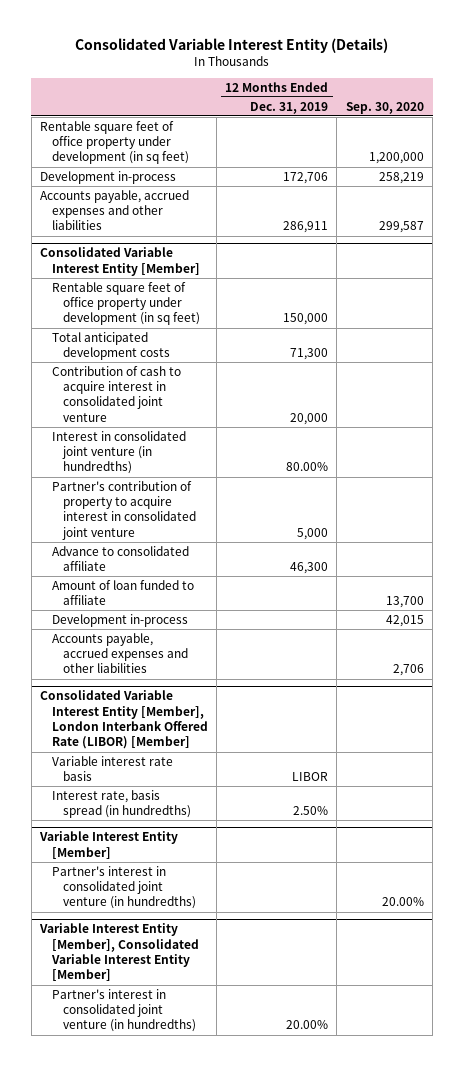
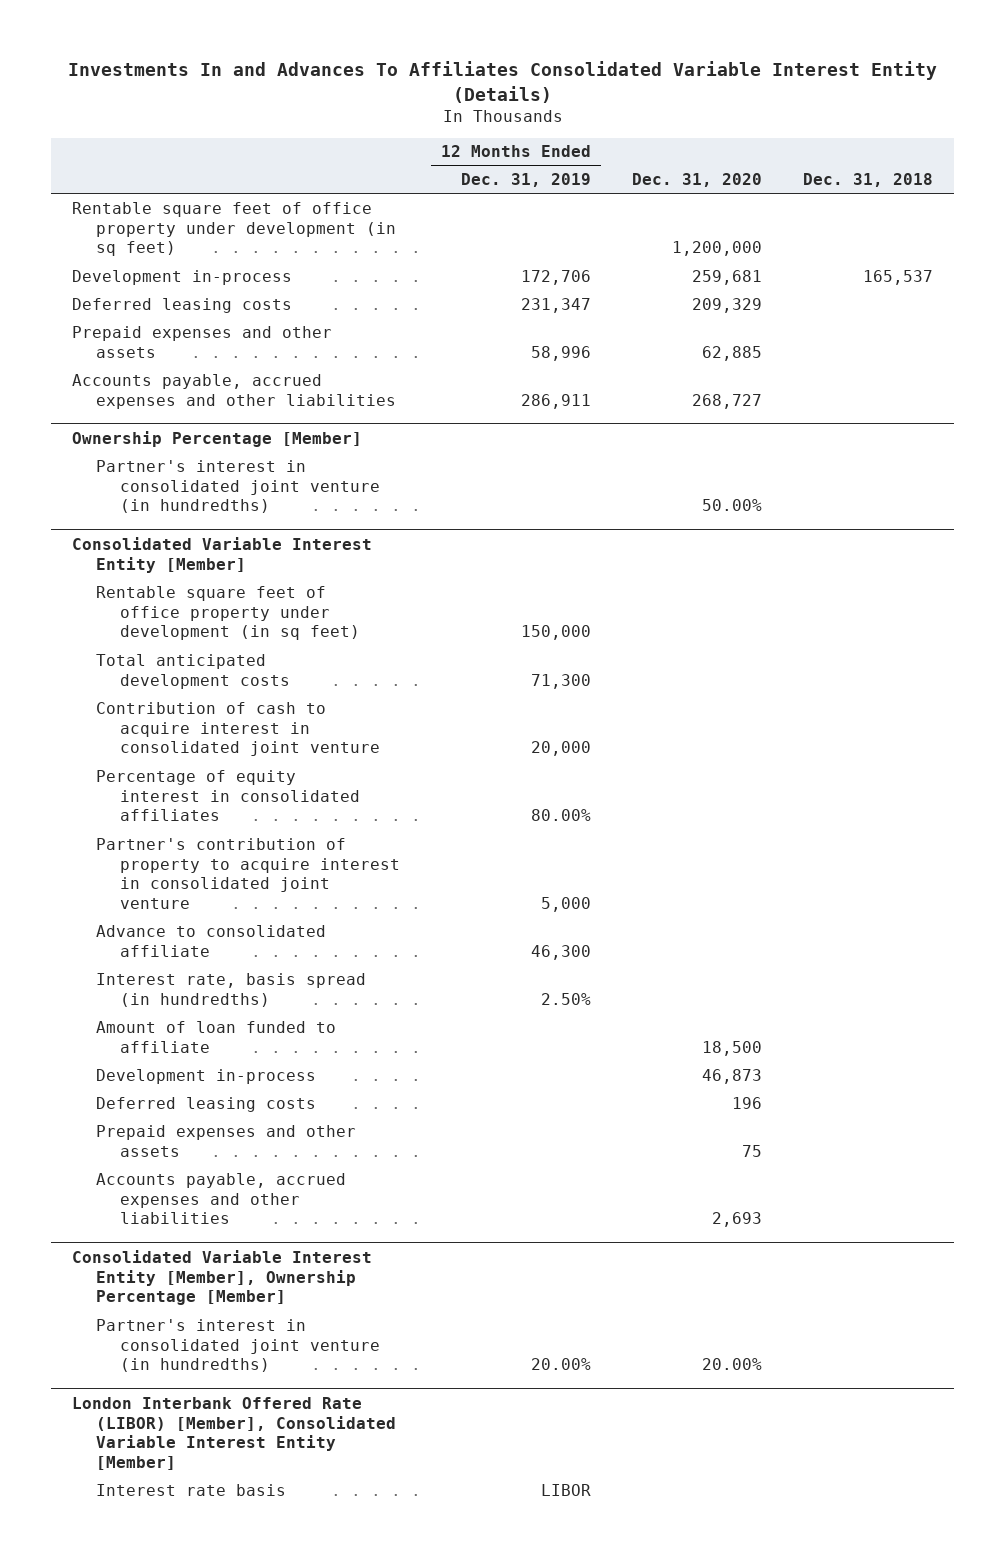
- Consolidated Variable Interest Entity (Details)
+ Investments In and Advances To Affiliates Consolidated Variable Interest Entity (Details)
- | 12 Months Ended Dec. 31, 2019 | Sep. 30, 2020
+ | 12 Months Ended Dec. 31, 2019 | Dec. 31, 2020 | Dec. 31, 2018
+ Deferred leasing costs | 231,347 | 209,329 |
+ Prepaid expenses and other assets | 58,996 | 62,885 |
+ Ownership Percentage [Member]
+ Partner's interest in consolidated joint venture (in hundredths) | | 50.00% |
@ Consolidated Variable Interest Entity [Member]
- Interest in consolidated joint venture (in hundredths) | 80.00% |
+ Percentage of equity interest in consolidated affiliates | 80.00% | |
+ Interest rate, basis spread (in hundredths) | 2.50% | |
+ Deferred leasing costs | | 196 |
+ Prepaid expenses and other assets | | 75 |
- Consolidated Variable Interest Entity [Member], London Interbank Offered Rate (LIBOR) [Member]
- Variable interest rate basis | LIBOR |
- Interest rate, basis spread (in hundredths) | 2.50% |
- Variable Interest Entity [Member]
- Partner's interest in consolidated joint venture (in hundredths) | | 20.00%
- Variable Interest Entity [Member], Consolidated Variable Interest Entity [Member]
+ Consolidated Variable Interest Entity [Member], Ownership Percentage [Member]
+ London Interbank Offered Rate (LIBOR) [Member], Consolidated Variable Interest Entity [Member]
+ Interest rate basis | LIBOR | |

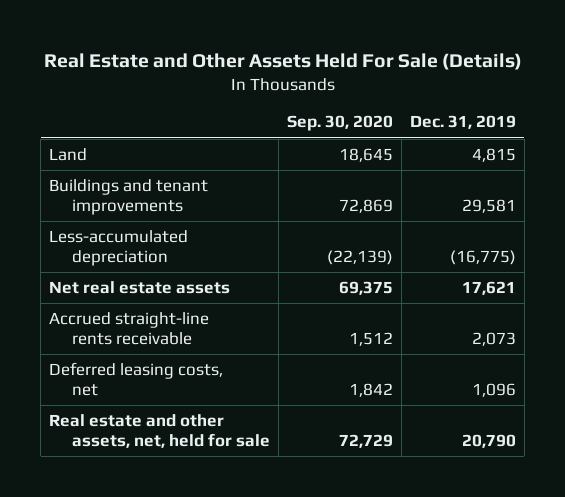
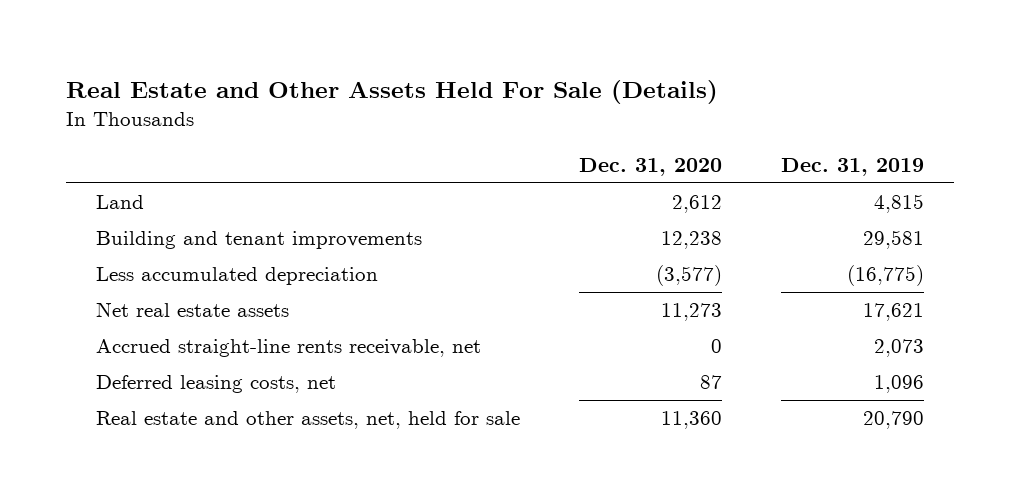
- | Sep. 30, 2020 | Dec. 31, 2019
+ | Dec. 31, 2020 | Dec. 31, 2019
- Buildings and tenant improvements | 72,869 | 29,581
- Less-accumulated depreciation | (22,139) | (16,775)
+ Building and tenant improvements | 12,238 | 29,581
+ Less accumulated depreciation | (3,577) | (16,775)
- Accrued straight-line rents receivable | 1,512 | 2,073
+ Accrued straight-line rents receivable, net | 0 | 2,073

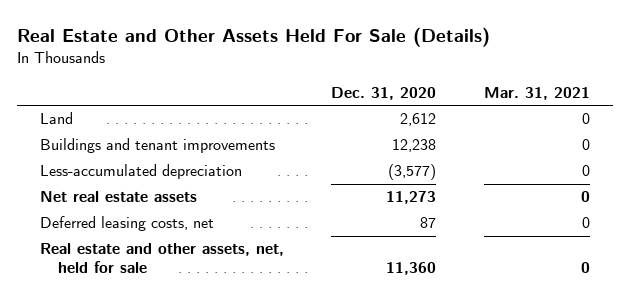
- | Dec. 31, 2020 | Dec. 31, 2019
+ | Dec. 31, 2020 | Mar. 31, 2021
- Building and tenant improvements | 12,238 | 29,581
- Less accumulated depreciation | (3,577) | (16,775)
+ Buildings and tenant improvements | 12,238 | 0
+ Less-accumulated depreciation | (3,577) | 0
- Accrued straight-line rents receivable, net | 0 | 2,073

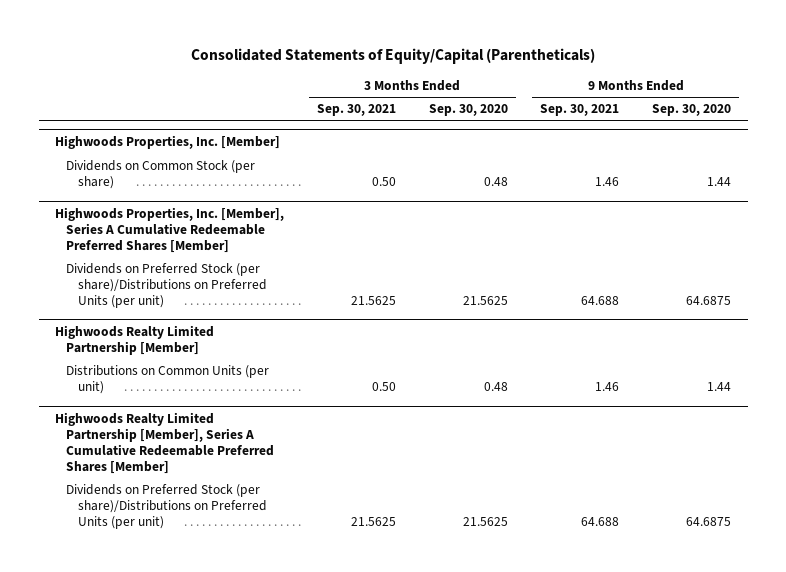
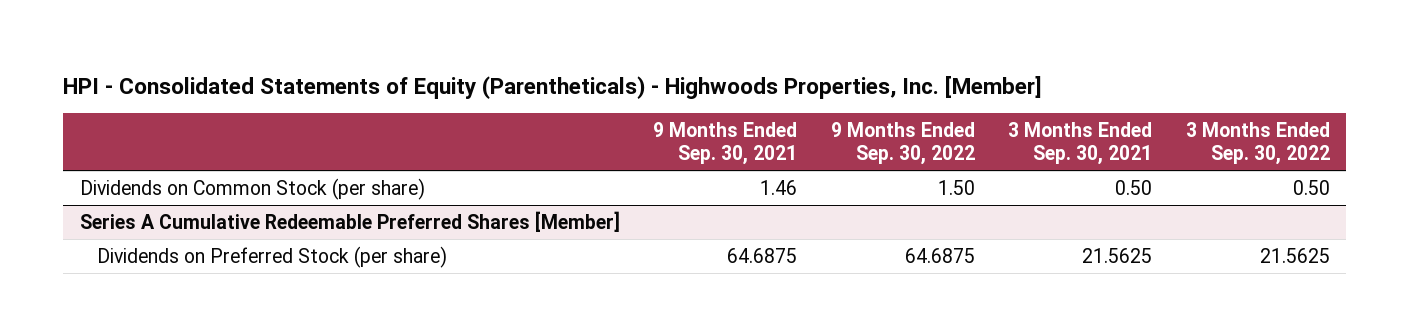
- Consolidated Statements of Equity/Capital (Parentheticals)
+ HPI - Consolidated Statements of Equity (Parentheticals) - Highwoods Properties, Inc. [Member]
- | 3 Months Ended Sep. 30, 2021 | 3 Months Ended Sep. 30, 2020 | 9 Months Ended Sep. 30, 2021 | 9 Months Ended Sep. 30, 2020
+ | 9 Months Ended Sep. 30, 2021 | 9 Months Ended Sep. 30, 2022 | 3 Months Ended Sep. 30, 2021 | 3 Months Ended Sep. 30, 2022
- Highwoods Properties, Inc. [Member]
- Highwoods Properties, Inc. [Member], Series A Cumulative Redeemable Preferred Shares [Member]
- Dividends on Preferred Stock (per share)/Distributions on Preferred Units (per unit) | 21.5625 | 21.5625 | 64.688 | 64.6875
- Highwoods Realty Limited Partnership [Member]
- Distributions on Common Units (per unit) | 0.50 | 0.48 | 1.46 | 1.44
- Highwoods Realty Limited Partnership [Member], Series A Cumulative Redeemable Preferred Shares [Member]
- Dividends on Preferred Stock (per share)/Distributions on Preferred Units (per unit) | 21.5625 | 21.5625 | 64.688 | 64.6875
+ Series A Cumulative Redeemable Preferred Shares [Member]
+ Dividends on Preferred Stock (per share) | 64.6875 | 64.6875 | 21.5625 | 21.5625

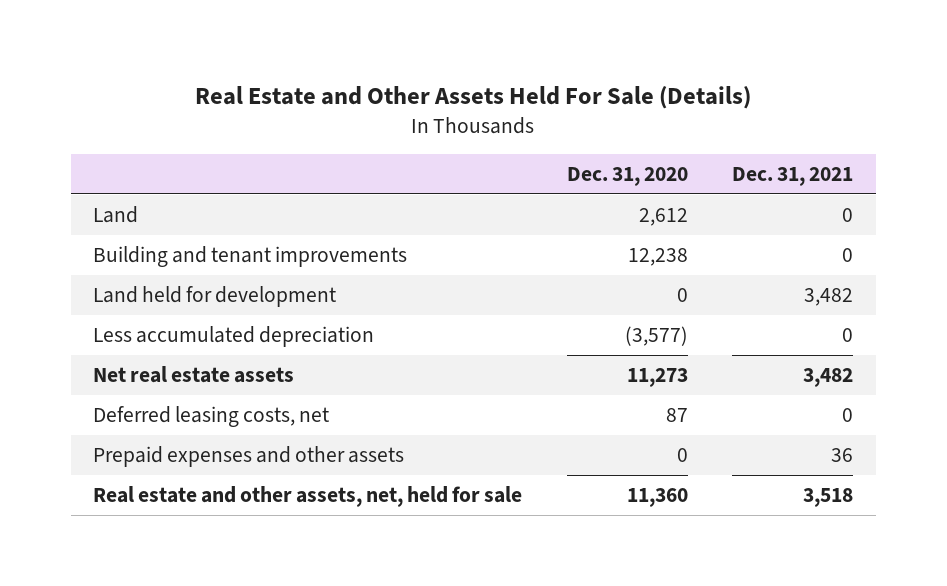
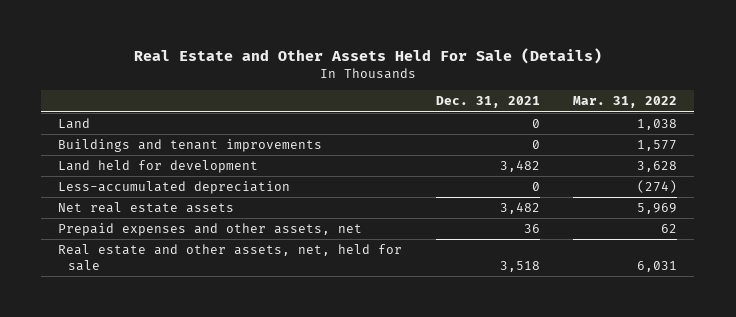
- | Dec. 31, 2020 | Dec. 31, 2021
+ | Dec. 31, 2021 | Mar. 31, 2022
- Building and tenant improvements | 12,238 | 0
+ Buildings and tenant improvements | 0 | 1,577
- Less accumulated depreciation | (3,577) | 0
+ Less-accumulated depreciation | 0 | (274)
- Deferred leasing costs, net | 87 | 0
- Prepaid expenses and other assets | 0 | 36
+ Prepaid expenses and other assets, net | 36 | 62

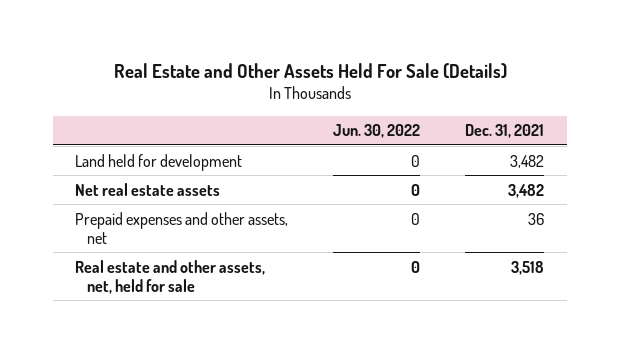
- | Dec. 31, 2021 | Mar. 31, 2022
+ | Jun. 30, 2022 | Dec. 31, 2021
- Land | 0 | 1,038
- Buildings and tenant improvements | 0 | 1,577
- Less-accumulated depreciation | 0 | (274)

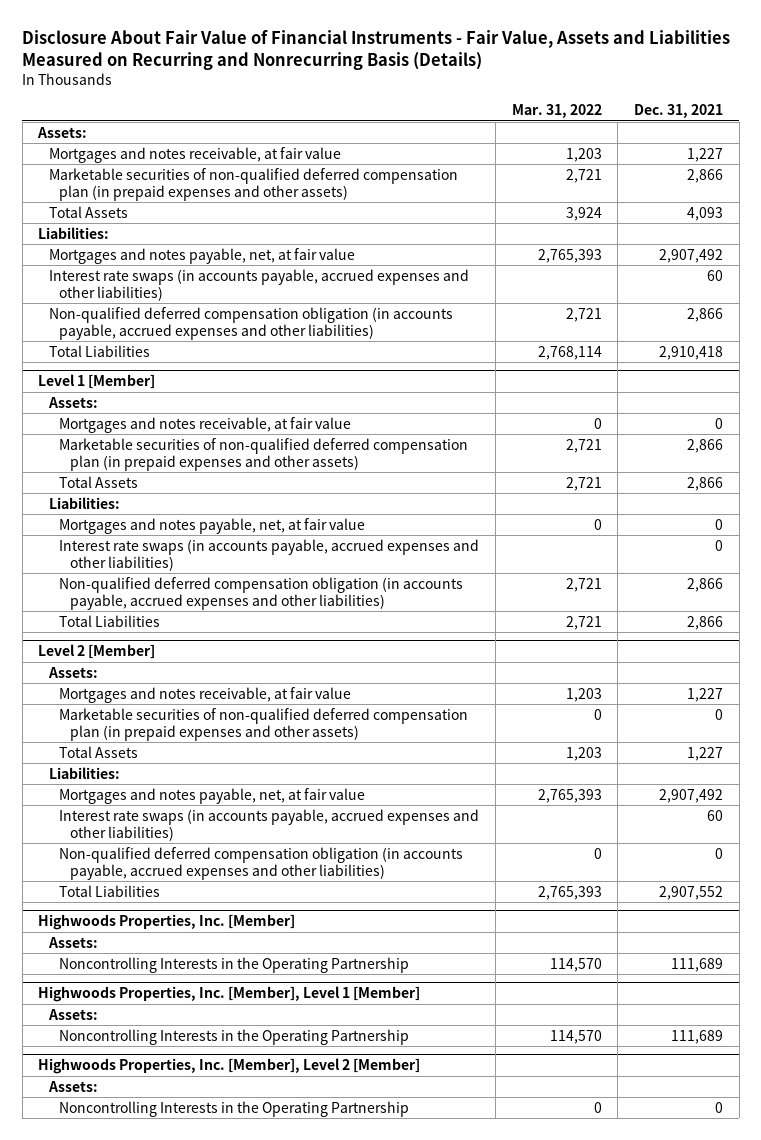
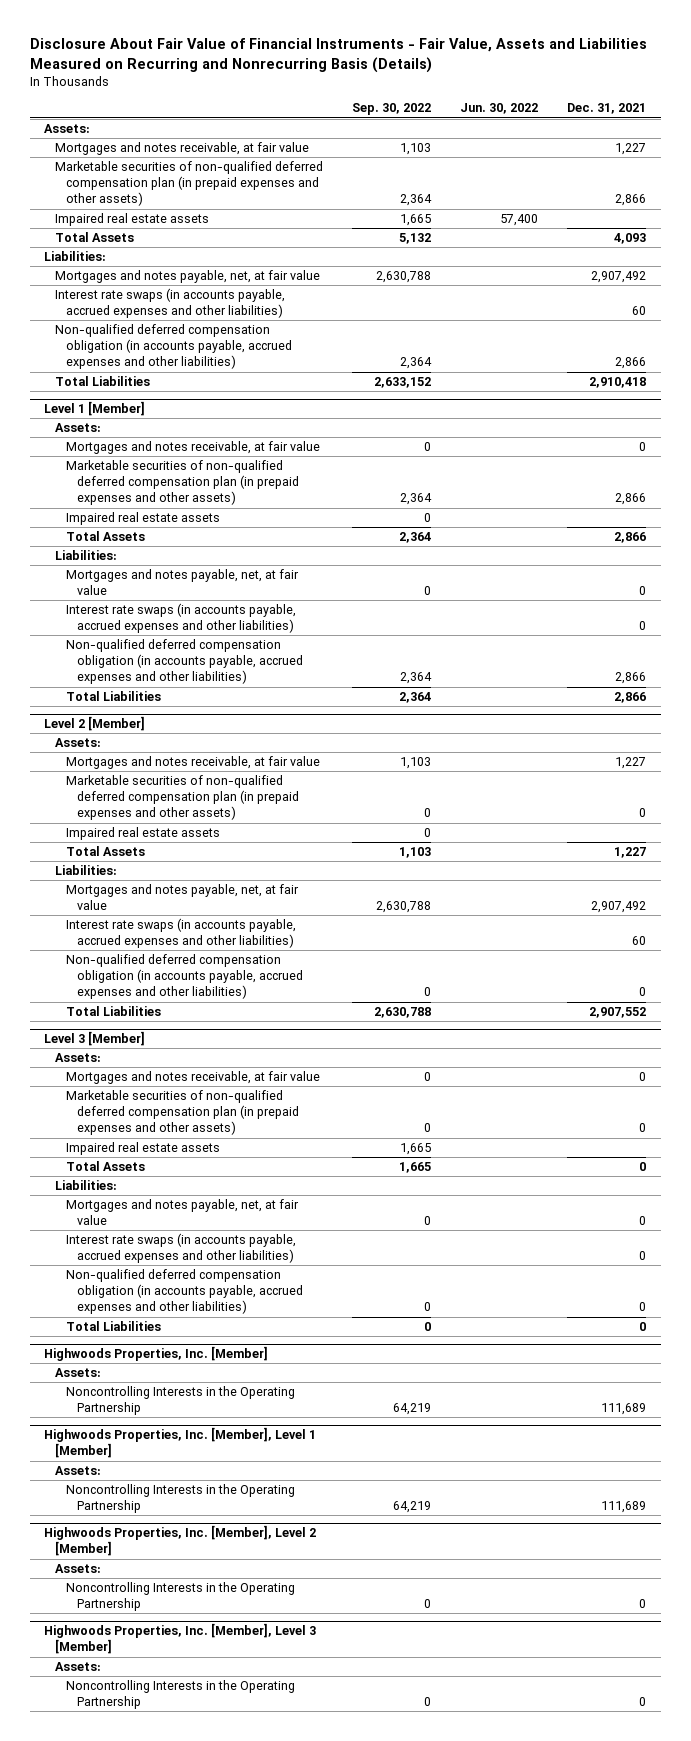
- | Mar. 31, 2022 | Dec. 31, 2021
+ | Sep. 30, 2022 | Jun. 30, 2022 | Dec. 31, 2021
+ Impaired real estate assets | 1,665 | 57,400 |
@ Level 1 [Member]
+ Impaired real estate assets | 0 | |
@ Level 2 [Member]
+ Impaired real estate assets | 0 | |
+ Level 3 [Member]
+ Assets:
+ Mortgages and notes receivable, at fair value | 0 | | 0
+ Marketable securities of non-qualified deferred compensation plan (in prepaid expenses and other assets) | 0 | | 0
+ Impaired real estate assets | 1,665 | |
+ Total Assets | 1,665 | | 0
+ Liabilities:
+ Mortgages and notes payable, net, at fair value | 0 | | 0
+ Interest rate swaps (in accounts payable, accrued expenses and other liabilities) | | | 0
+ Non-qualified deferred compensation obligation (in accounts payable, accrued expenses and other liabilities) | 0 | | 0
+ Total Liabilities | 0 | | 0
+ Highwoods Properties, Inc. [Member], Level 3 [Member]
+ Assets:
+ Noncontrolling Interests in the Operating Partnership | 0 | | 0

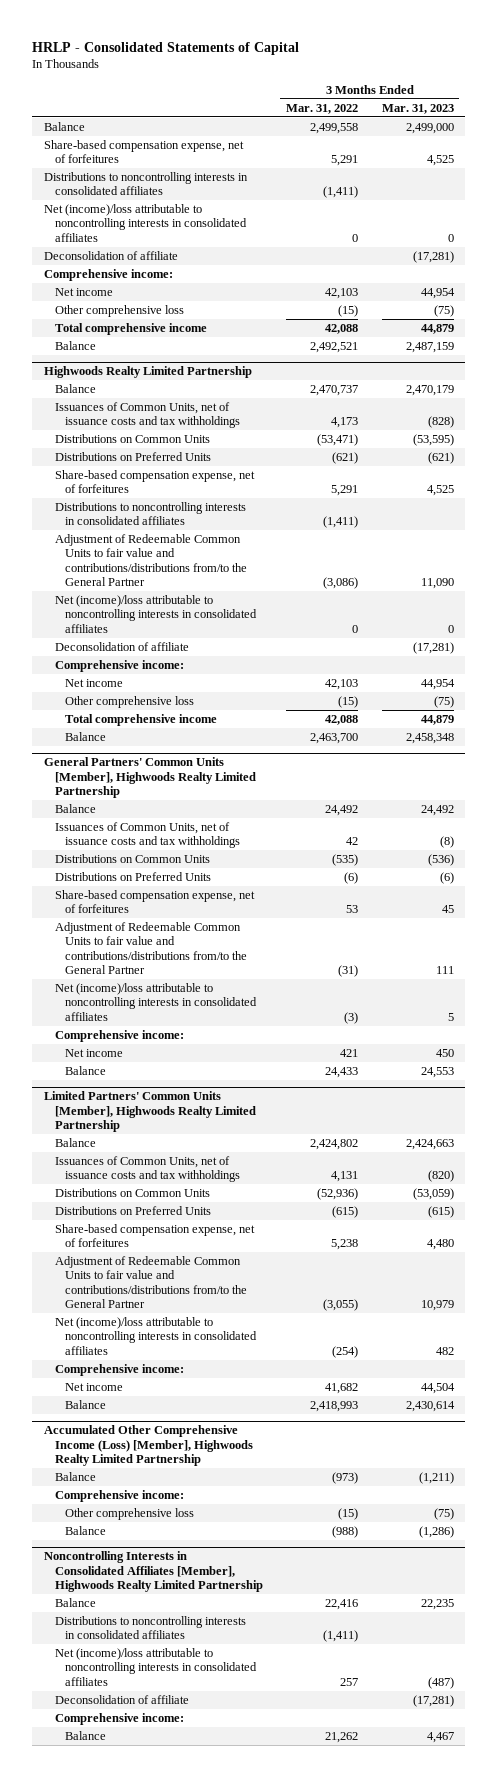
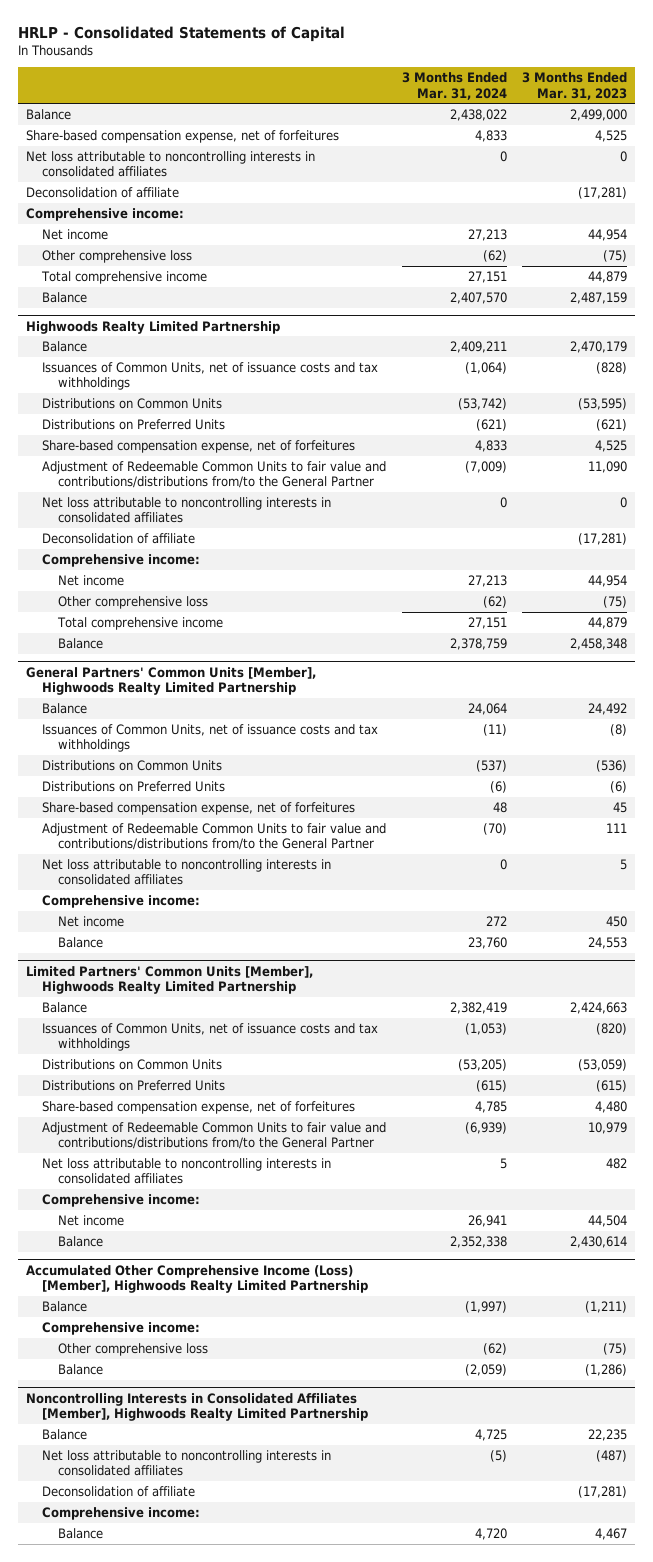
- | 3 Months Ended Mar. 31, 2022 | 3 Months Ended Mar. 31, 2023
+ | 3 Months Ended Mar. 31, 2024 | 3 Months Ended Mar. 31, 2023
- Distributions to noncontrolling interests in consolidated affiliates | (1,411) |
- Net (income)/loss attributable to noncontrolling interests in consolidated affiliates | 0 | 0
+ Net loss attributable to noncontrolling interests in consolidated affiliates | 0 | 0
@ Highwoods Realty Limited Partnership
- Distributions to noncontrolling interests in consolidated affiliates | (1,411) |
- Net (income)/loss attributable to noncontrolling interests in consolidated affiliates | 0 | 0
+ Net loss attributable to noncontrolling interests in consolidated affiliates | 0 | 0
@ General Partners' Common Units [Member], Highwoods Realty Limited Partnership
- Net (income)/loss attributable to noncontrolling interests in consolidated affiliates | (3) | 5
+ Net loss attributable to noncontrolling interests in consolidated affiliates | 0 | 5
@ Limited Partners' Common Units [Member], Highwoods Realty Limited Partnership
- Net (income)/loss attributable to noncontrolling interests in consolidated affiliates | (254) | 482
+ Net loss attributable to noncontrolling interests in consolidated affiliates | 5 | 482
@ Noncontrolling Interests in Consolidated Affiliates [Member], Highwoods Realty Limited Partnership
- Distributions to noncontrolling interests in consolidated affiliates | (1,411) |
- Net (income)/loss attributable to noncontrolling interests in consolidated affiliates | 257 | (487)
+ Net loss attributable to noncontrolling interests in consolidated affiliates | (5) | (487)

